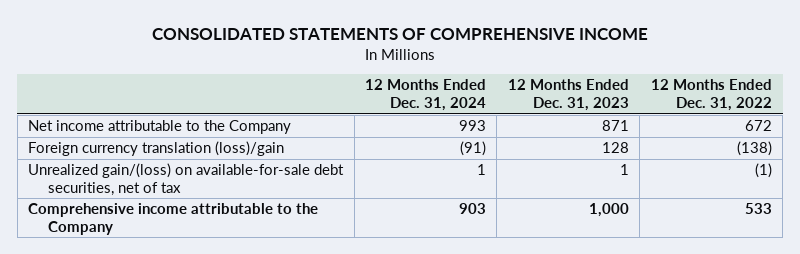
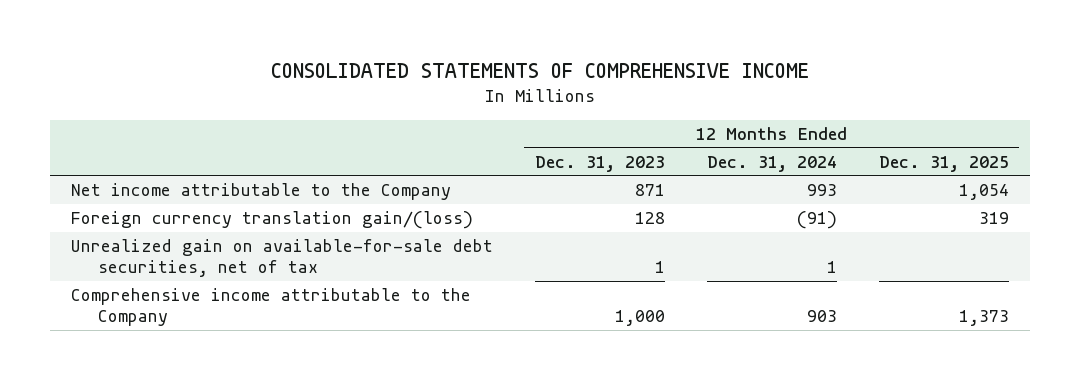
- | 12 Months Ended Dec. 31, 2024 | 12 Months Ended Dec. 31, 2023 | 12 Months Ended Dec. 31, 2022
+ | 12 Months Ended Dec. 31, 2023 | 12 Months Ended Dec. 31, 2024 | 12 Months Ended Dec. 31, 2025
- Foreign currency translation (loss)/gain | (91) | 128 | (138)
- Unrealized gain/(loss) on available-for-sale debt securities, net of tax | 1 | 1 | (1)
+ Foreign currency translation gain/(loss) | 128 | (91) | 319
+ Unrealized gain on available-for-sale debt securities, net of tax | 1 | 1 |

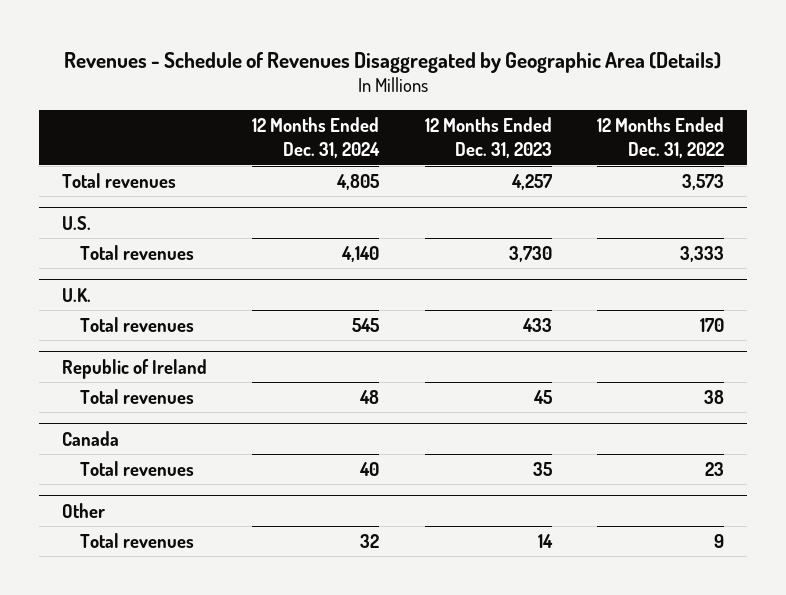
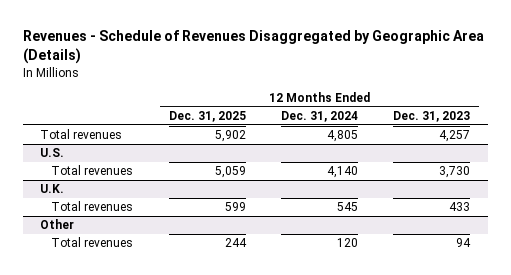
- | 12 Months Ended Dec. 31, 2024 | 12 Months Ended Dec. 31, 2023 | 12 Months Ended Dec. 31, 2022
+ | 12 Months Ended Dec. 31, 2025 | 12 Months Ended Dec. 31, 2024 | 12 Months Ended Dec. 31, 2023
- Republic of Ireland
- Total revenues | 48 | 45 | 38
- Canada
- Total revenues | 40 | 35 | 23
@ Other
- Total revenues | 32 | 14 | 9
+ Total revenues | 244 | 120 | 94

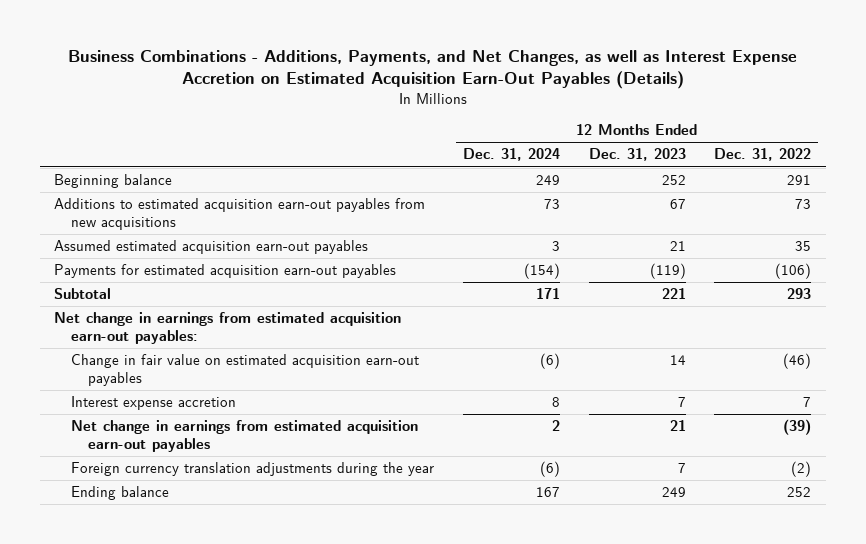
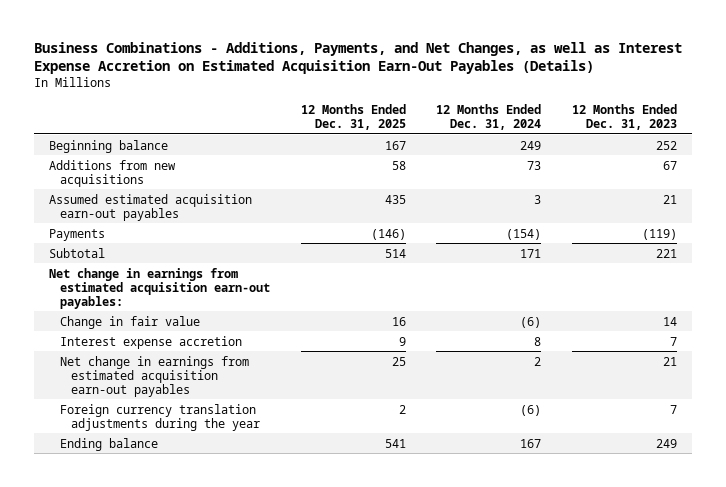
- | 12 Months Ended Dec. 31, 2024 | 12 Months Ended Dec. 31, 2023 | 12 Months Ended Dec. 31, 2022
+ | 12 Months Ended Dec. 31, 2025 | 12 Months Ended Dec. 31, 2024 | 12 Months Ended Dec. 31, 2023
- Additions to estimated acquisition earn-out payables from new acquisitions | 73 | 67 | 73
+ Additions from new acquisitions | 58 | 73 | 67
- Payments for estimated acquisition earn-out payables | (154) | (119) | (106)
+ Payments | (146) | (154) | (119)
- Change in fair value on estimated acquisition earn-out payables | (6) | 14 | (46)
+ Change in fair value | 16 | (6) | 14

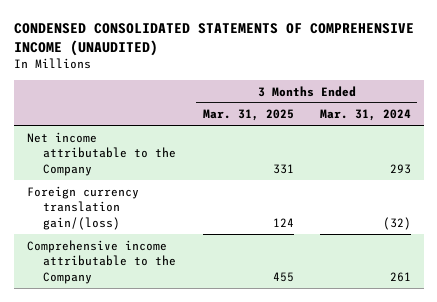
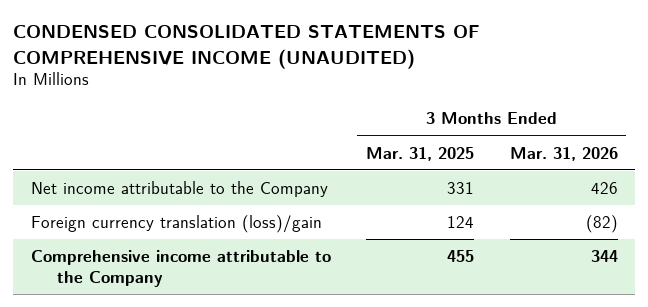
- | 3 Months Ended Mar. 31, 2025 | 3 Months Ended Mar. 31, 2024
+ | 3 Months Ended Mar. 31, 2025 | 3 Months Ended Mar. 31, 2026
- Foreign currency translation gain/(loss) | 124 | (32)
+ Foreign currency translation (loss)/gain | 124 | (82)

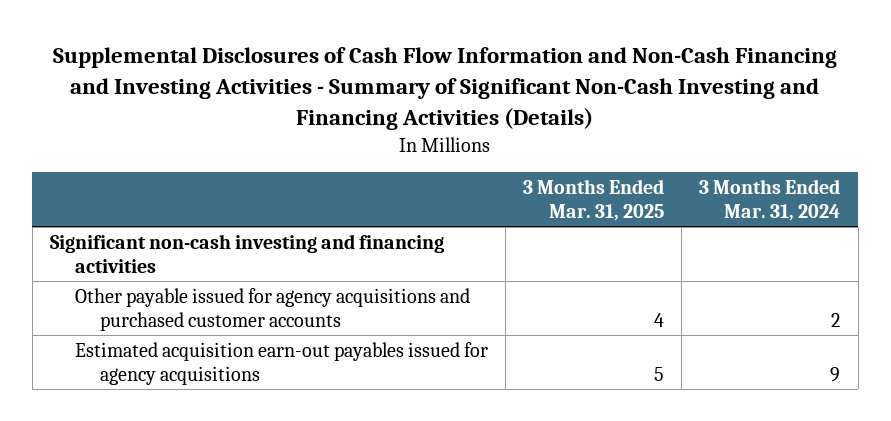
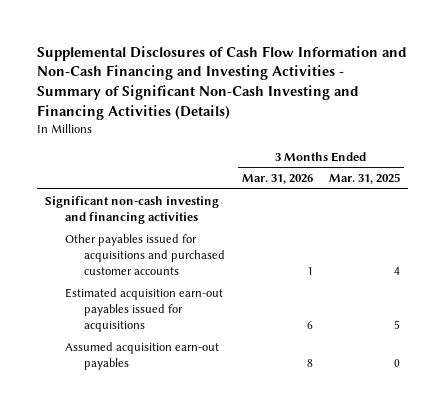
- | 3 Months Ended Mar. 31, 2025 | 3 Months Ended Mar. 31, 2024
+ | 3 Months Ended Mar. 31, 2026 | 3 Months Ended Mar. 31, 2025
- Other payable issued for agency acquisitions and purchased customer accounts | 4 | 2
- Estimated acquisition earn-out payables issued for agency acquisitions | 5 | 9
+ Other payables issued for acquisitions and purchased customer accounts | 1 | 4
+ Estimated acquisition earn-out payables issued for acquisitions | 6 | 5
+ Assumed acquisition earn-out payables | 8 | 0

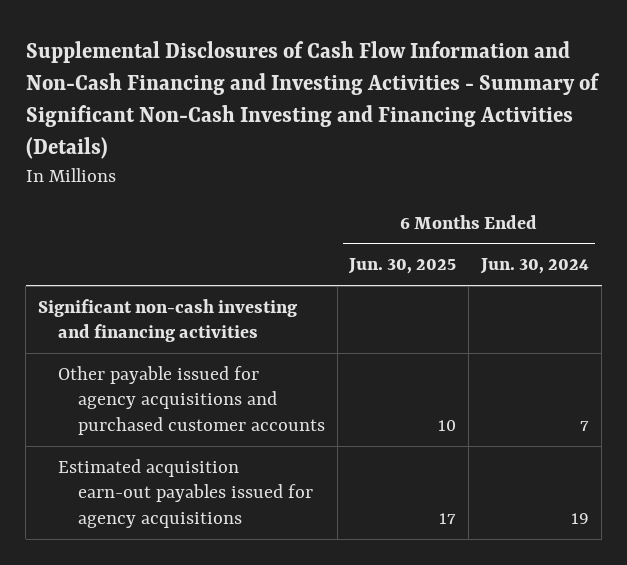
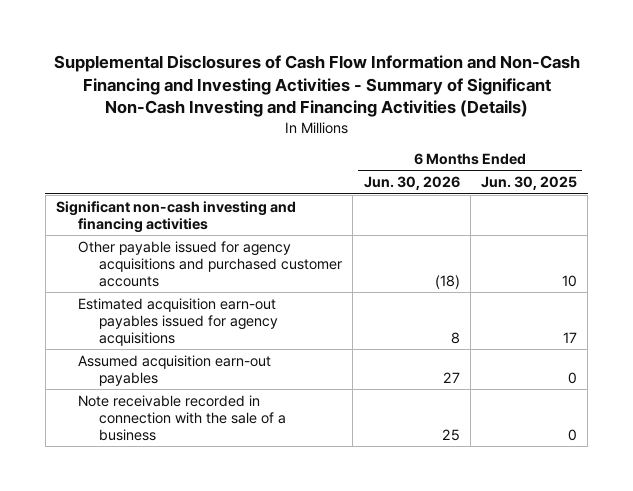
- | 6 Months Ended Jun. 30, 2025 | 6 Months Ended Jun. 30, 2024
+ | 6 Months Ended Jun. 30, 2026 | 6 Months Ended Jun. 30, 2025
+ Assumed acquisition earn-out payables | 27 | 0
+ Note receivable recorded in connection with the sale of a business | 25 | 0

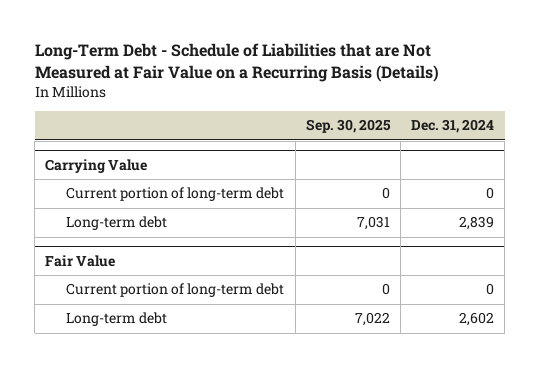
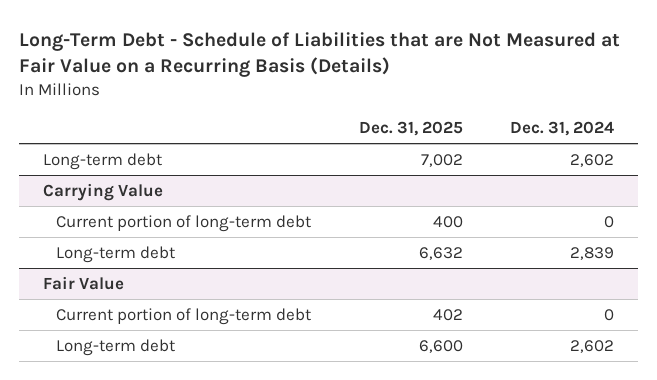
- | Sep. 30, 2025 | Dec. 31, 2024
+ | Dec. 31, 2025 | Dec. 31, 2024
+ Long-term debt | 7,002 | 2,602

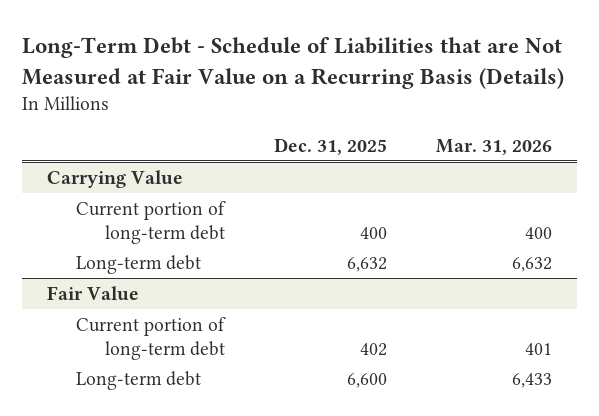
- | Dec. 31, 2025 | Dec. 31, 2024
+ | Dec. 31, 2025 | Mar. 31, 2026
- Long-term debt | 7,002 | 2,602

